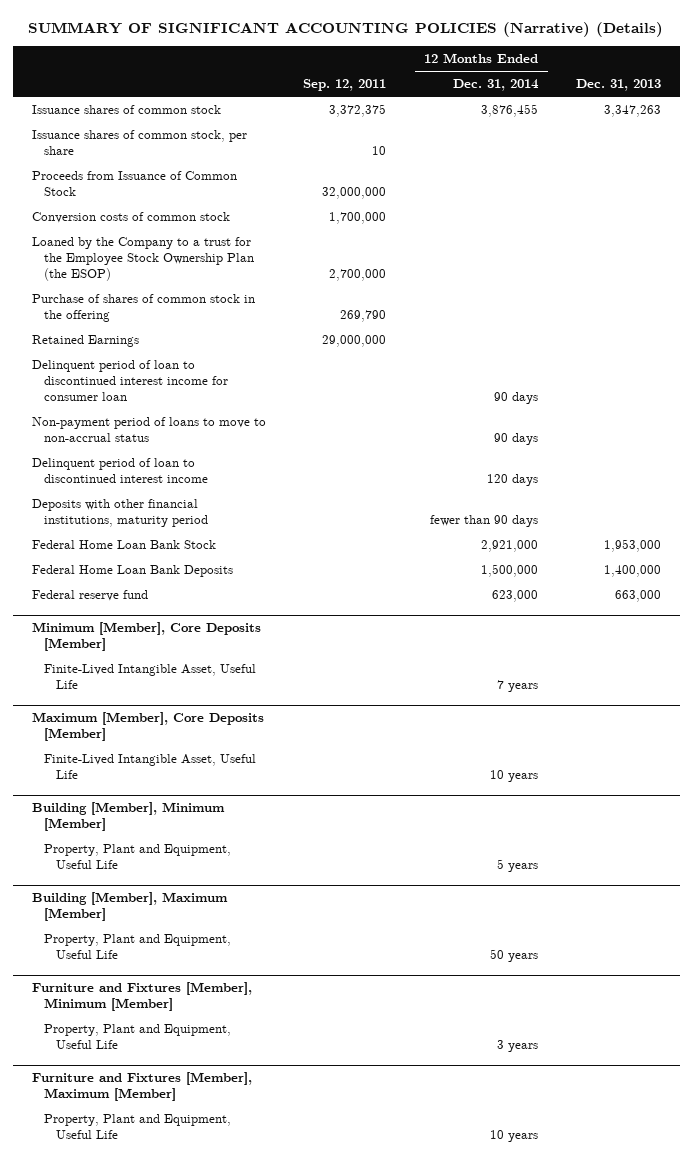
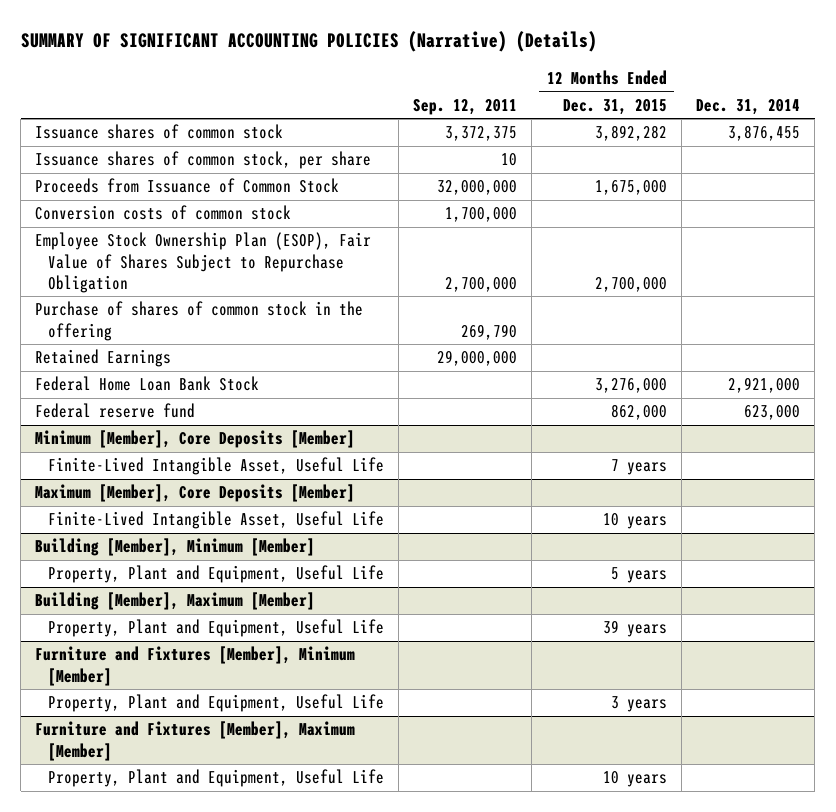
- | Sep. 12, 2011 | 12 Months Ended Dec. 31, 2014 | Dec. 31, 2013
+ | Sep. 12, 2011 | 12 Months Ended Dec. 31, 2015 | Dec. 31, 2014
- Loaned by the Company to a trust for the Employee Stock Ownership Plan (the ESOP) | 2,700,000 | |
+ Employee Stock Ownership Plan (ESOP), Fair Value of Shares Subject to Repurchase Obligation | 2,700,000 | 2,700,000 |
- Delinquent period of loan to discontinued interest income for consumer loan | | 90 days |
- Non-payment period of loans to move to non-accrual status | | 90 days |
- Delinquent period of loan to discontinued interest income | | 120 days |
- Deposits with other financial institutions, maturity period | | fewer than 90 days |
- Federal Home Loan Bank Deposits | | 1,500,000 | 1,400,000

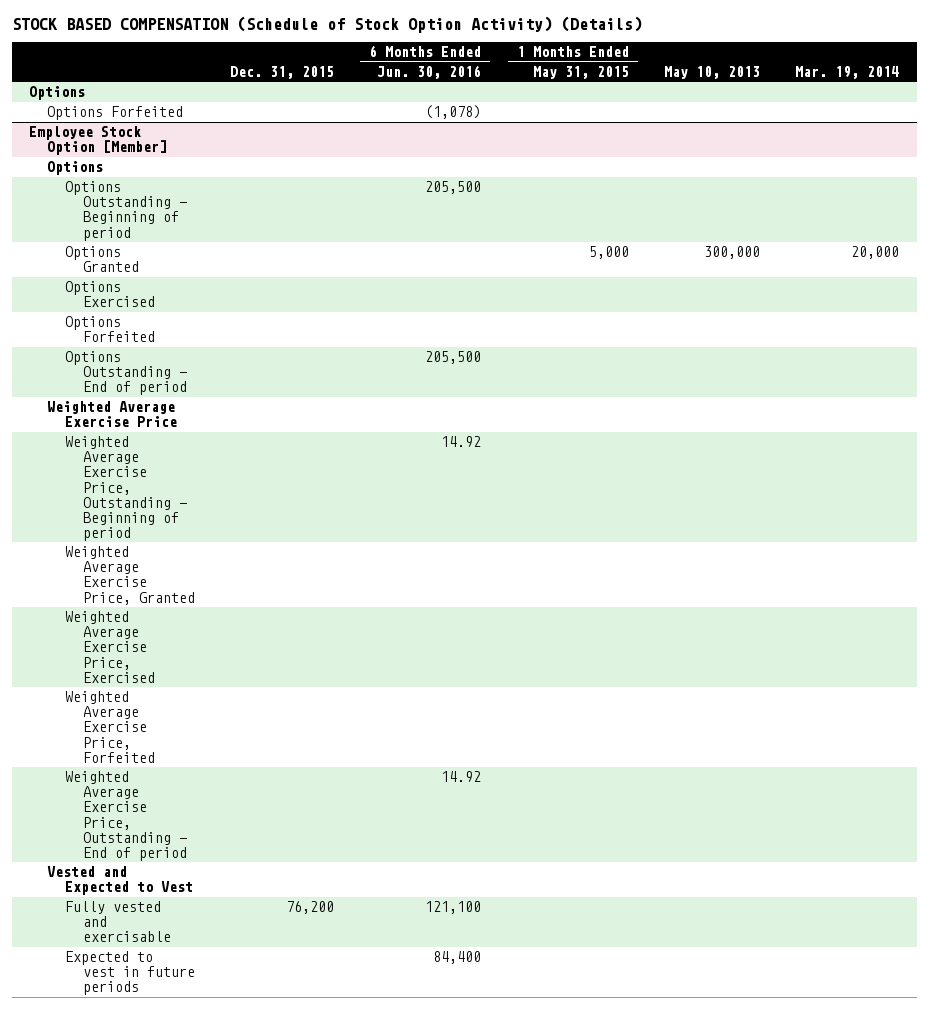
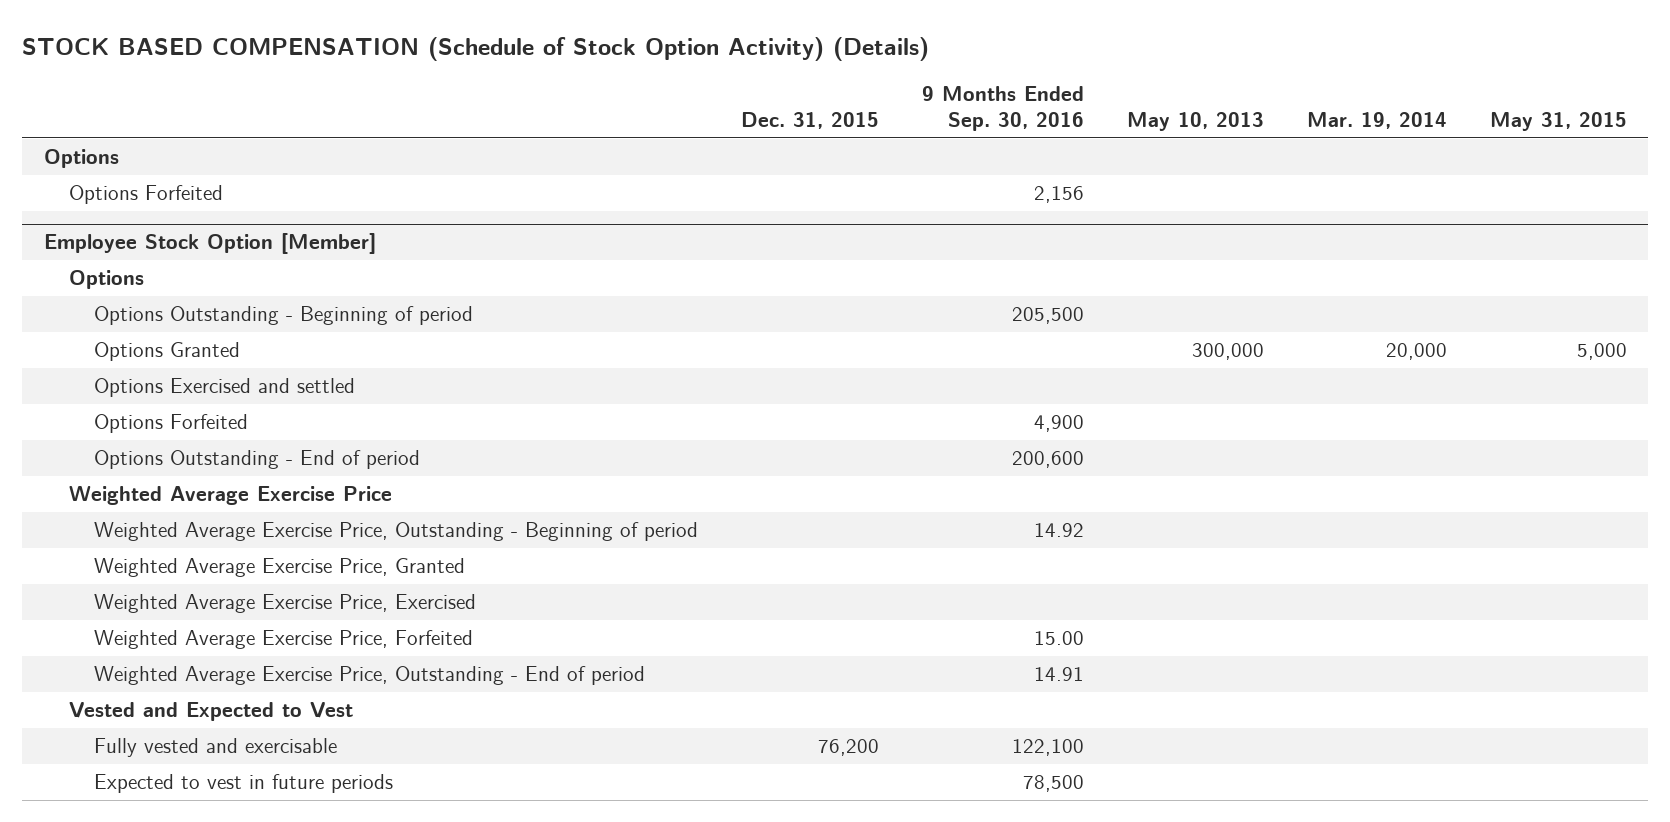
- | Dec. 31, 2015 | 6 Months Ended Jun. 30, 2016 | 1 Months Ended May 31, 2015 | May 10, 2013 | Mar. 19, 2014
+ | Dec. 31, 2015 | 9 Months Ended Sep. 30, 2016 | May 10, 2013 | Mar. 19, 2014 | May 31, 2015
@ Employee Stock Option [Member]
- Options Exercised
+ Options Exercised and settled

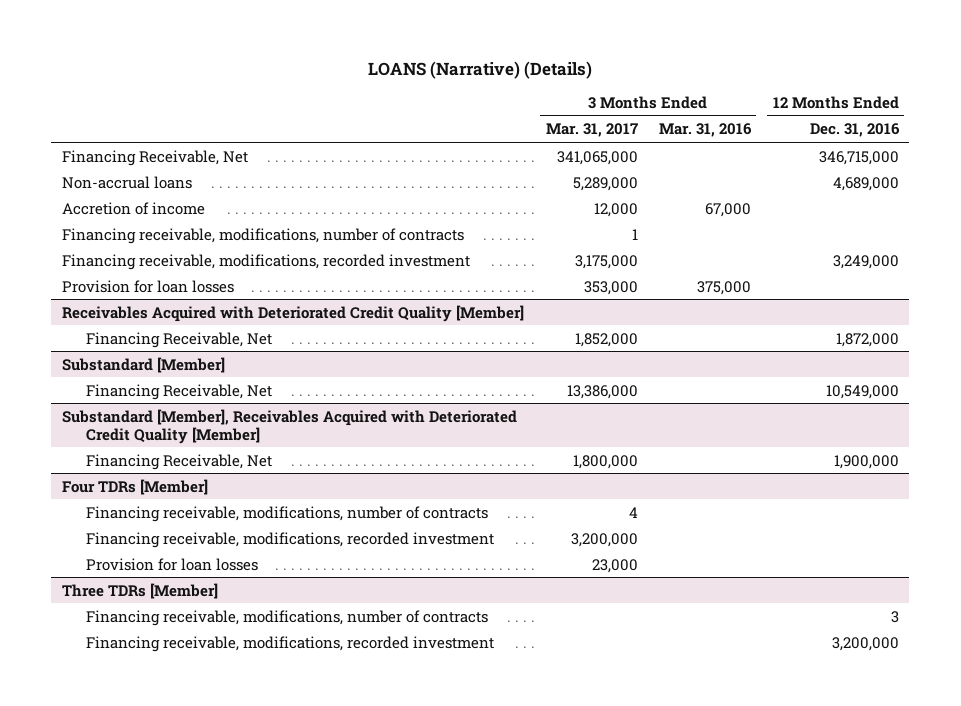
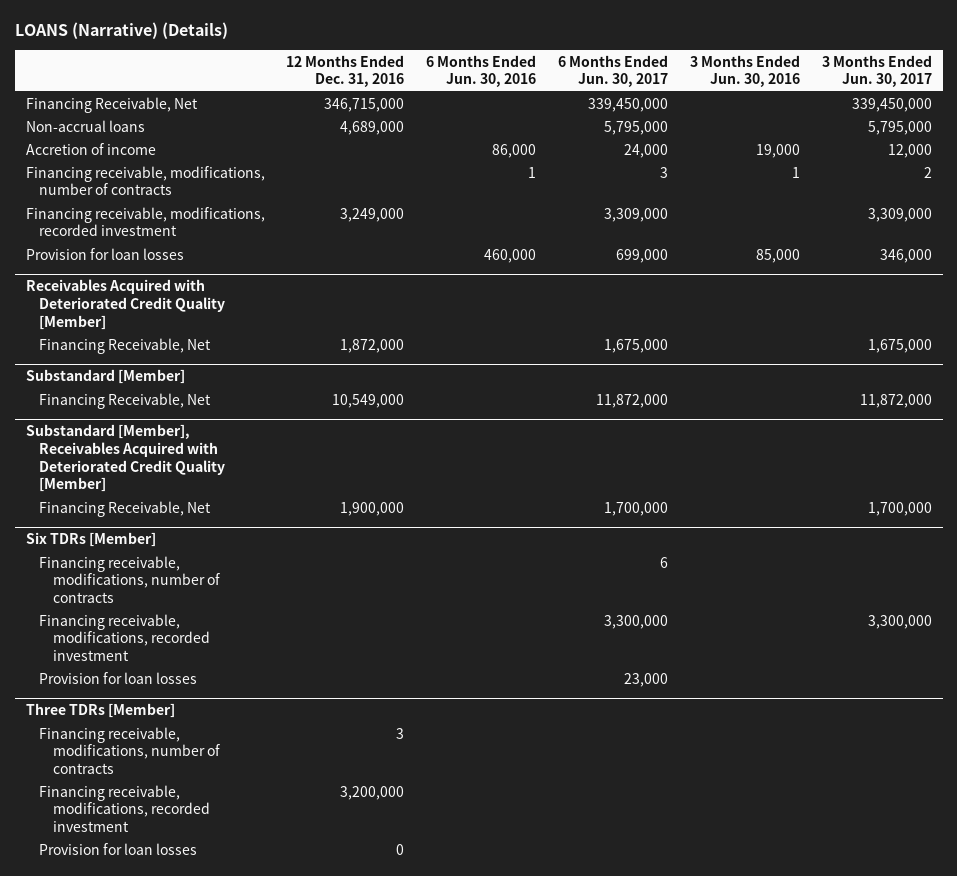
- | 3 Months Ended Mar. 31, 2017 | 3 Months Ended Mar. 31, 2016 | 12 Months Ended Dec. 31, 2016
+ | 12 Months Ended Dec. 31, 2016 | 6 Months Ended Jun. 30, 2016 | 6 Months Ended Jun. 30, 2017 | 3 Months Ended Jun. 30, 2016 | 3 Months Ended Jun. 30, 2017
- Four TDRs [Member]
+ Six TDRs [Member]
@ Three TDRs [Member]
+ Provision for loan losses | 0 | | | |

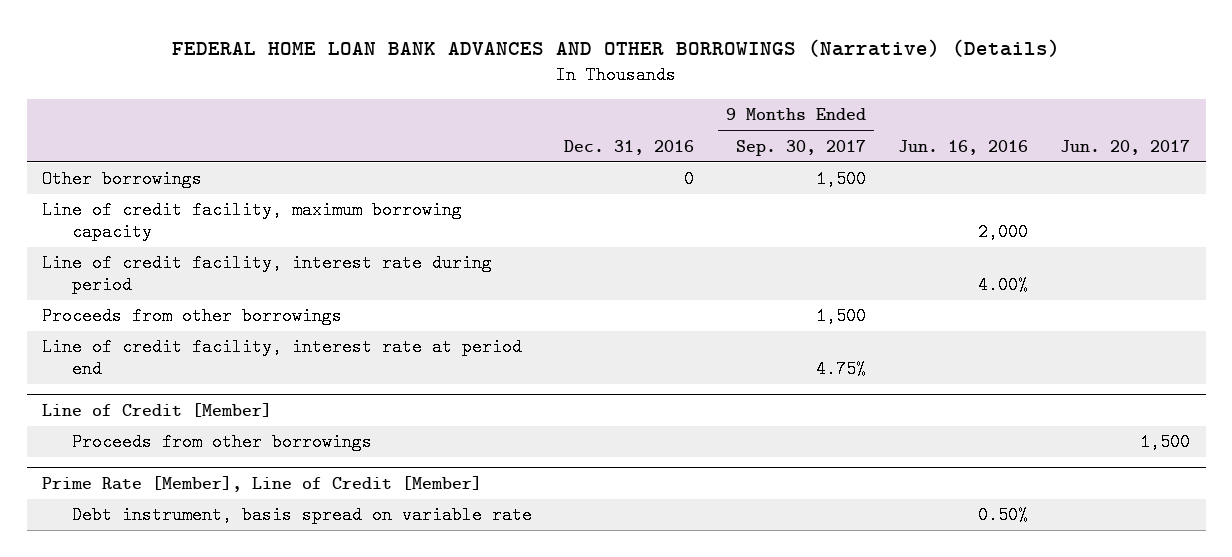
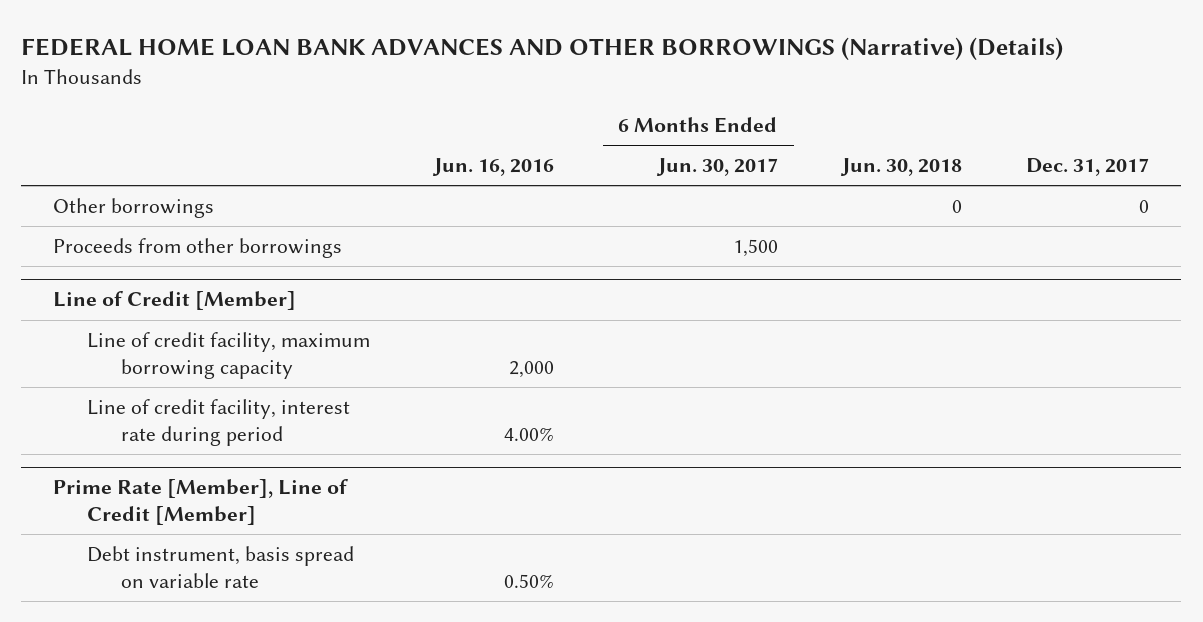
- | Dec. 31, 2016 | 9 Months Ended Sep. 30, 2017 | Jun. 16, 2016 | Jun. 20, 2017
+ | Jun. 16, 2016 | 6 Months Ended Jun. 30, 2017 | Jun. 30, 2018 | Dec. 31, 2017
- Line of credit facility, maximum borrowing capacity | | | 2,000 |
- Line of credit facility, interest rate during period | | | 4.00% |
- Line of credit facility, interest rate at period end | | 4.75% | |
@ Line of Credit [Member]
- Proceeds from other borrowings | | | | 1,500
+ Line of credit facility, maximum borrowing capacity | 2,000 | | |
+ Line of credit facility, interest rate during period | 4.00% | | |

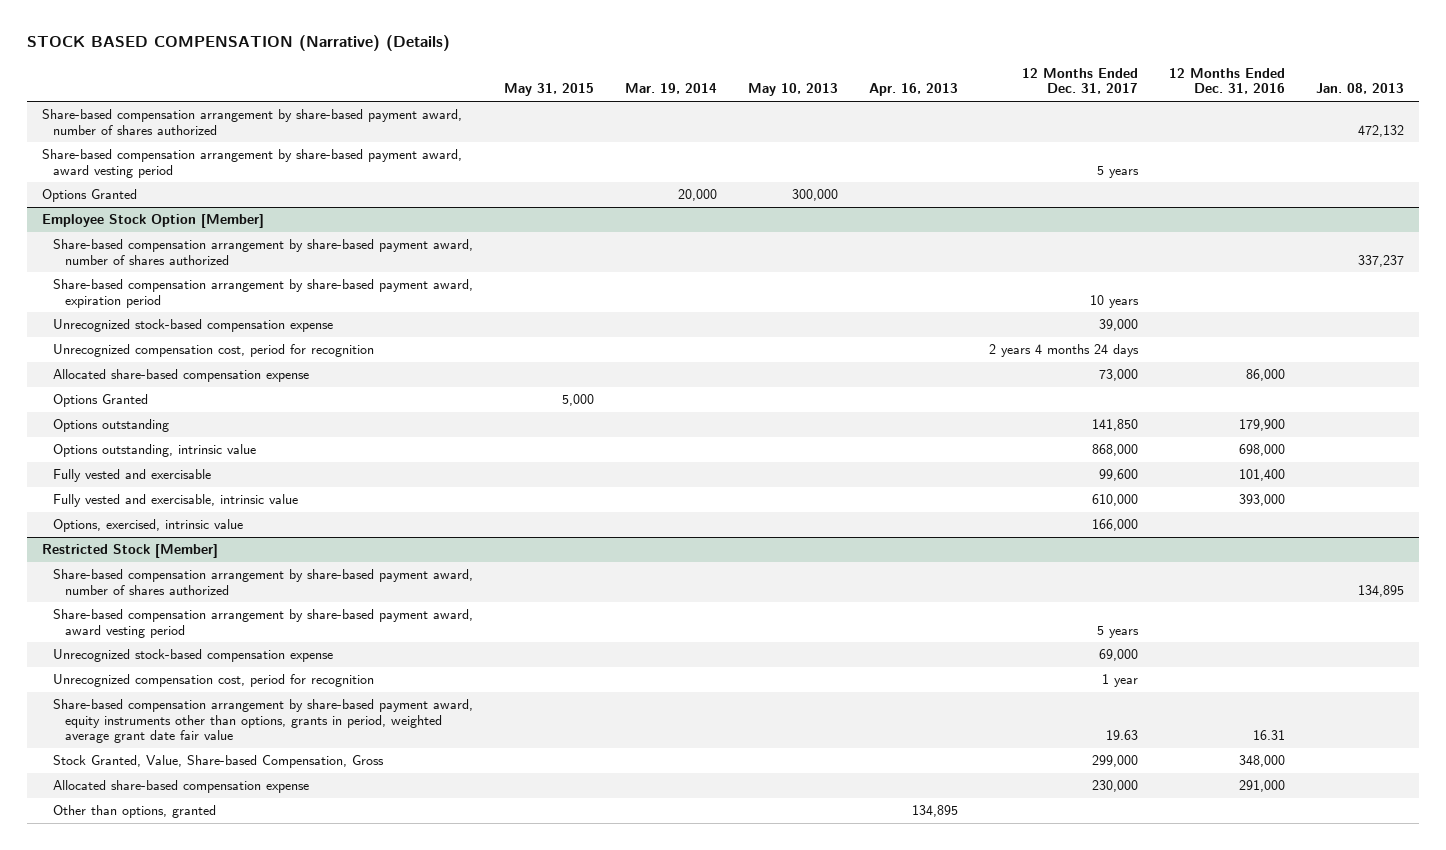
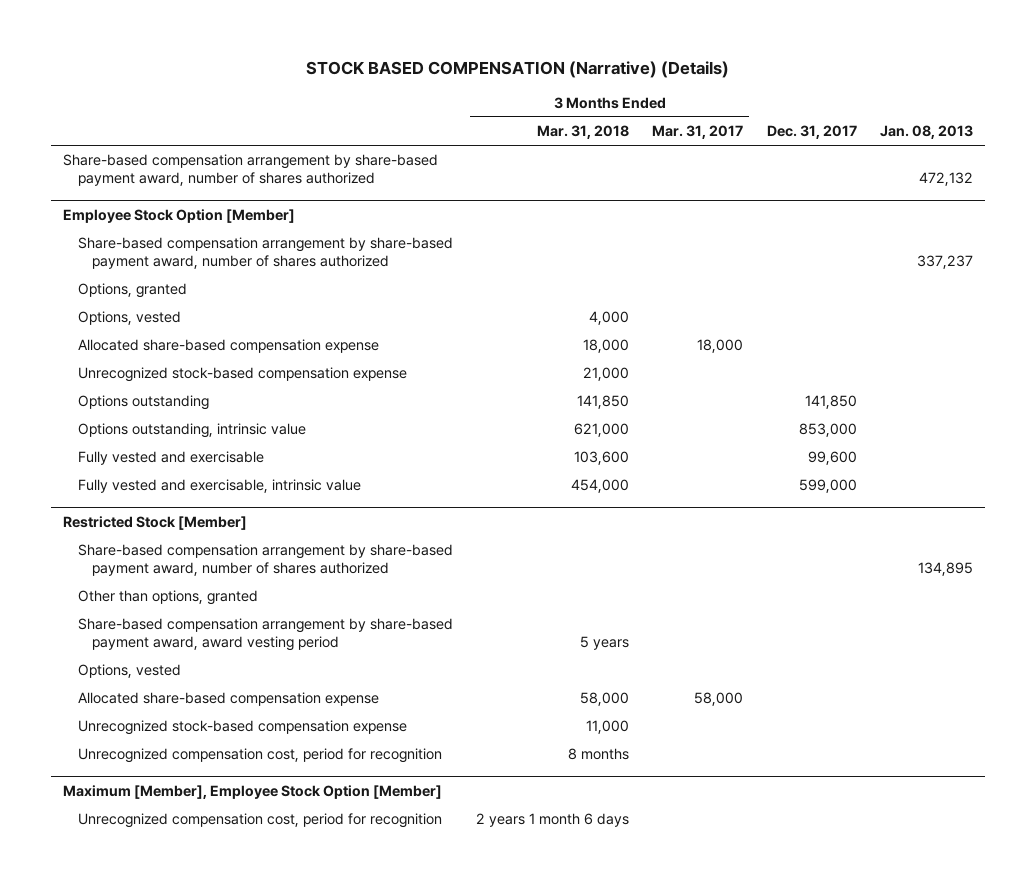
- | May 31, 2015 | Mar. 19, 2014 | May 10, 2013 | Apr. 16, 2013 | 12 Months Ended Dec. 31, 2017 | 12 Months Ended Dec. 31, 2016 | Jan. 08, 2013
+ | 3 Months Ended Mar. 31, 2018 | 3 Months Ended Mar. 31, 2017 | Dec. 31, 2017 | Jan. 08, 2013
- Share-based compensation arrangement by share-based payment award, award vesting period | | | | | 5 years | |
- Options Granted | | 20,000 | 300,000 | | | |
@ Employee Stock Option [Member]
- Share-based compensation arrangement by share-based payment award, expiration period | | | | | 10 years | |
- Unrecognized compensation cost, period for recognition | | | | | 2 years 4 months 24 days | |
+ Options, granted
+ Options, vested | 4,000 | | |
- Options Granted | 5,000 | | | | | |
moved down: Unrecognized stock-based compensation expense | 21,000 | | |
- Options, exercised, intrinsic value | | | | | 166,000 | |
@ Restricted Stock [Member]
moved up: Other than options, granted
+ Options, vested
moved up: Allocated share-based compensation expense | 58,000 | 58,000 | |
- Share-based compensation arrangement by share-based payment award, equity instruments other than options, grants in period, weighted average grant date fair value | | | | | 19.63 | 16.31 |
- Stock Granted, Value, Share-based Compensation, Gross | | | | | 299,000 | 348,000 |
+ Maximum [Member], Employee Stock Option [Member]
+ Unrecognized compensation cost, period for recognition | 2 years 1 month 6 days | | |

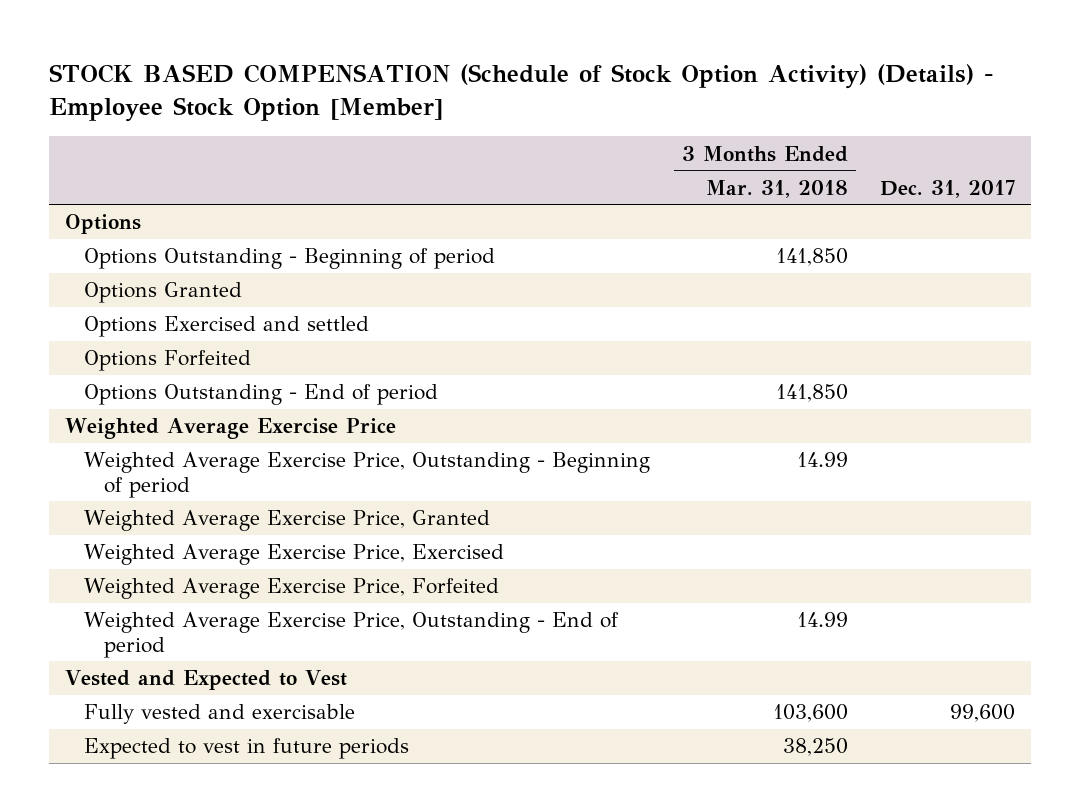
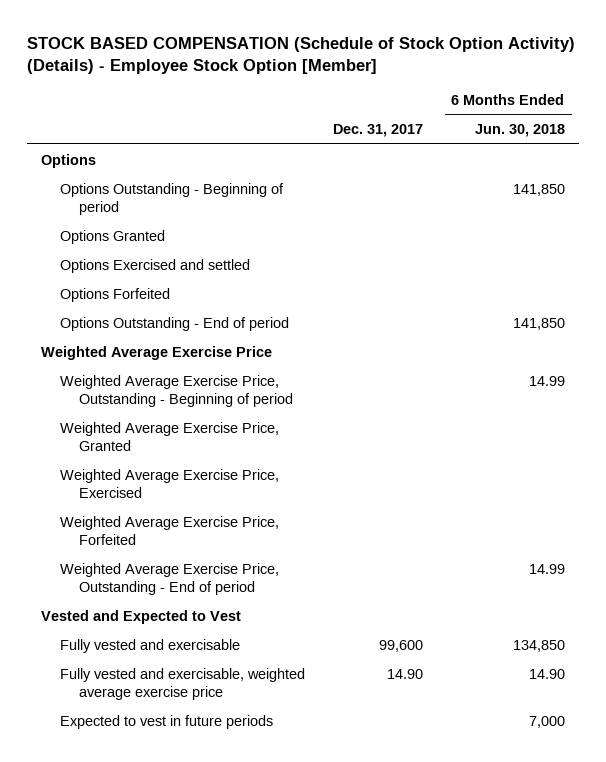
- | 3 Months Ended Mar. 31, 2018 | Dec. 31, 2017
+ | Dec. 31, 2017 | 6 Months Ended Jun. 30, 2018
+ Fully vested and exercisable, weighted average exercise price | 14.90 | 14.90

